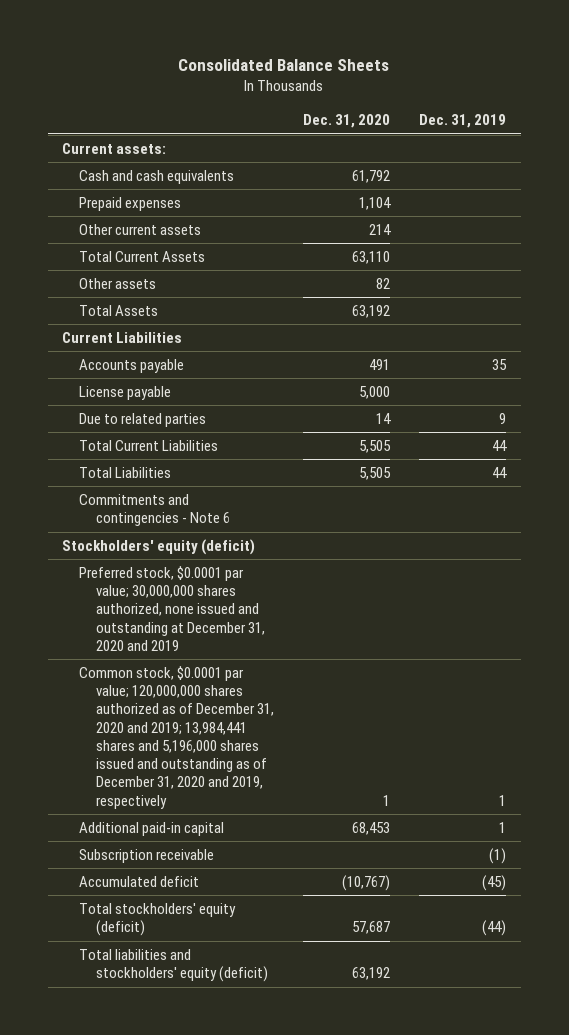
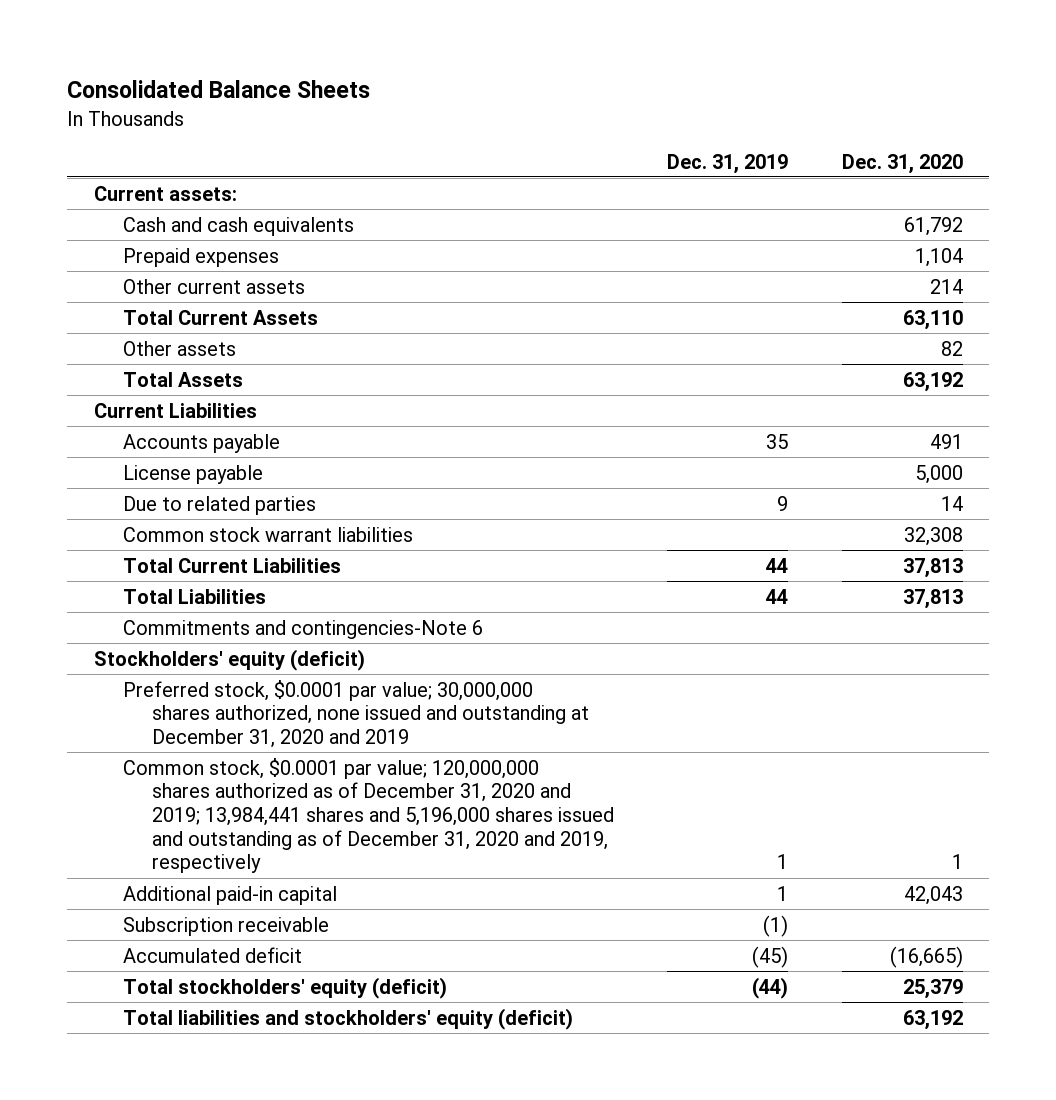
- | Dec. 31, 2020 | Dec. 31, 2019
+ | Dec. 31, 2019 | Dec. 31, 2020
- Total Current Liabilities | 5,505 | 44
- Total Liabilities | 5,505 | 44
- Commitments and contingencies - Note 6
+ Common stock warrant liabilities | | 32,308
+ Total Current Liabilities | 44 | 37,813
+ Total Liabilities | 44 | 37,813
+ Commitments and contingencies-Note 6
- Additional paid-in capital | 68,453 | 1
+ Additional paid-in capital | 1 | 42,043
- Accumulated deficit | (10,767) | (45)
- Total stockholders' equity (deficit) | 57,687 | (44)
+ Accumulated deficit | (45) | (16,665)
+ Total stockholders' equity (deficit) | (44) | 25,379

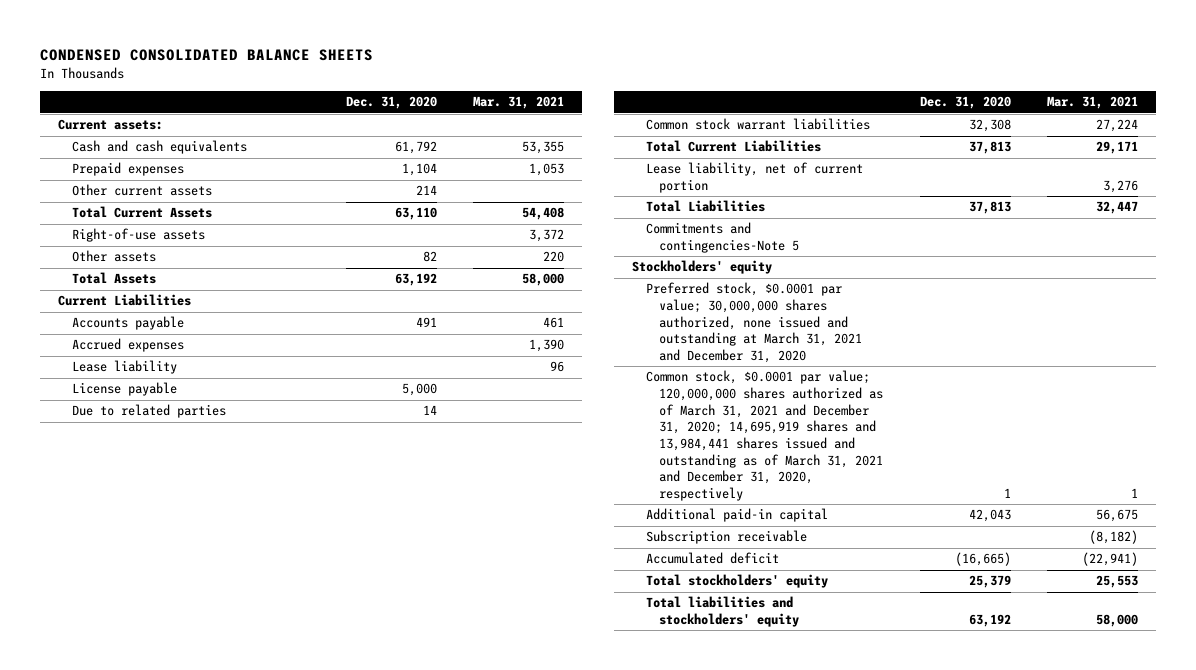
- Consolidated Balance Sheets
+ CONDENSED CONSOLIDATED BALANCE SHEETS
- | Dec. 31, 2019 | Dec. 31, 2020
+ | Dec. 31, 2020 | Mar. 31, 2021
+ Right-of-use assets | | 3,372
+ Accrued expenses | | 1,390
+ Lease liability | | 96
+ Lease liability, net of current portion | | 3,276
- Commitments and contingencies-Note 6
- Stockholders' equity (deficit)
- Preferred stock, $0.0001 par value; 30,000,000 shares authorized, none issued and outstanding at December 31, 2020 and 2019
- Common stock, $0.0001 par value; 120,000,000 shares authorized as of December 31, 2020 and 2019; 13,984,441 shares and 5,196,000 shares issued and outstanding as of December 31, 2020 and 2019, respectively | 1 | 1
+ Commitments and contingencies-Note 5
+ Stockholders' equity
+ Preferred stock, $0.0001 par value; 30,000,000 shares authorized, none issued and outstanding at March 31, 2021 and December 31, 2020
+ Common stock, $0.0001 par value; 120,000,000 shares authorized as of March 31, 2021 and December 31, 2020; 14,695,919 shares and 13,984,441 shares issued and outstanding as of March 31, 2021 and December 31, 2020, respectively | 1 | 1
- Total stockholders' equity (deficit) | (44) | 25,379
- Total liabilities and stockholders' equity (deficit) | | 63,192
+ Total stockholders' equity | 25,379 | 25,553
+ Total liabilities and stockholders' equity | 63,192 | 58,000

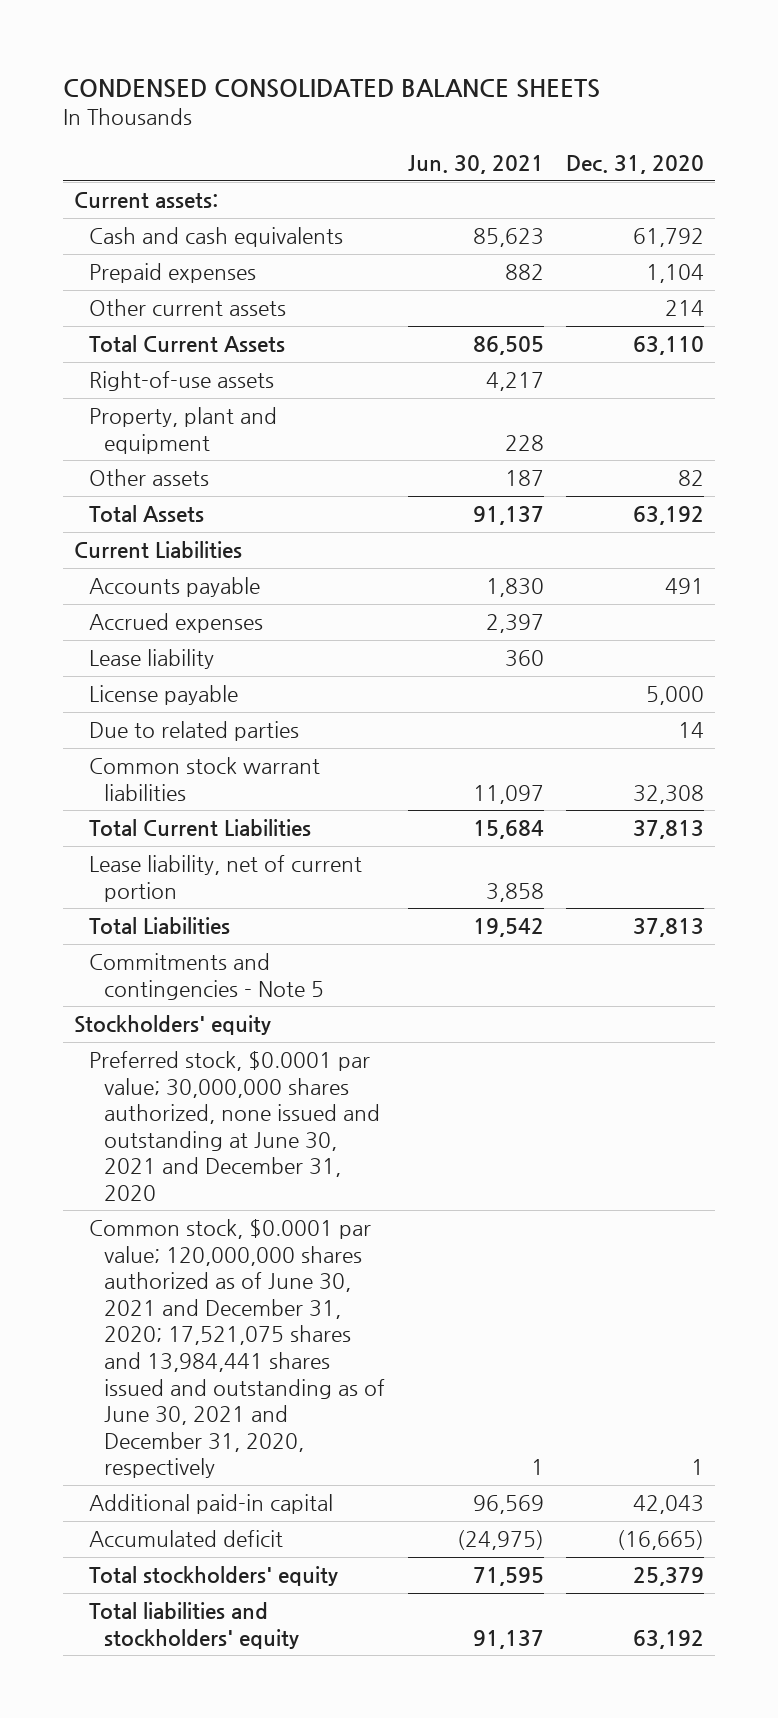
- | Dec. 31, 2020 | Mar. 31, 2021
+ | Jun. 30, 2021 | Dec. 31, 2020
+ Property, plant and equipment | 228 |
- Commitments and contingencies-Note 5
+ Commitments and contingencies - Note 5
- Preferred stock, $0.0001 par value; 30,000,000 shares authorized, none issued and outstanding at March 31, 2021 and December 31, 2020
- Common stock, $0.0001 par value; 120,000,000 shares authorized as of March 31, 2021 and December 31, 2020; 14,695,919 shares and 13,984,441 shares issued and outstanding as of March 31, 2021 and December 31, 2020, respectively | 1 | 1
+ Preferred stock, $0.0001 par value; 30,000,000 shares authorized, none issued and outstanding at June 30, 2021 and December 31, 2020
+ Common stock, $0.0001 par value; 120,000,000 shares authorized as of June 30, 2021 and December 31, 2020; 17,521,075 shares and 13,984,441 shares issued and outstanding as of June 30, 2021 and December 31, 2020, respectively | 1 | 1
- Subscription receivable | | (8,182)

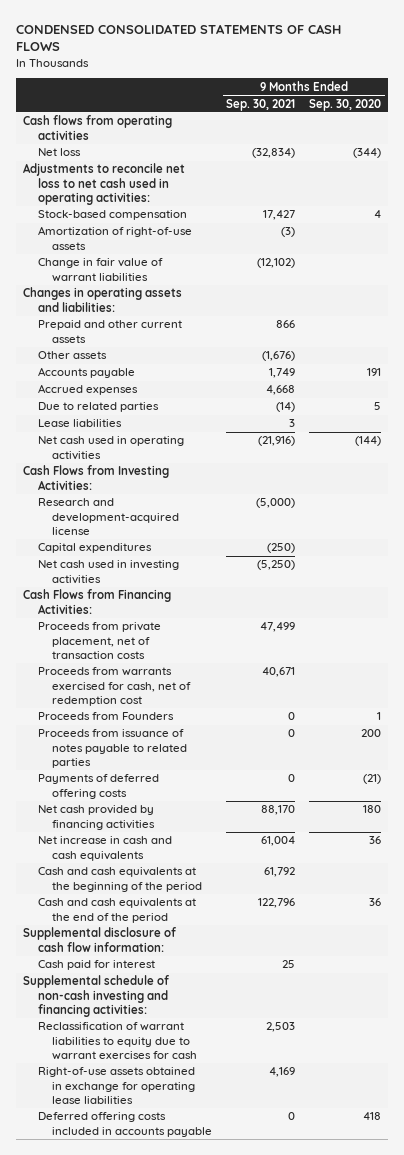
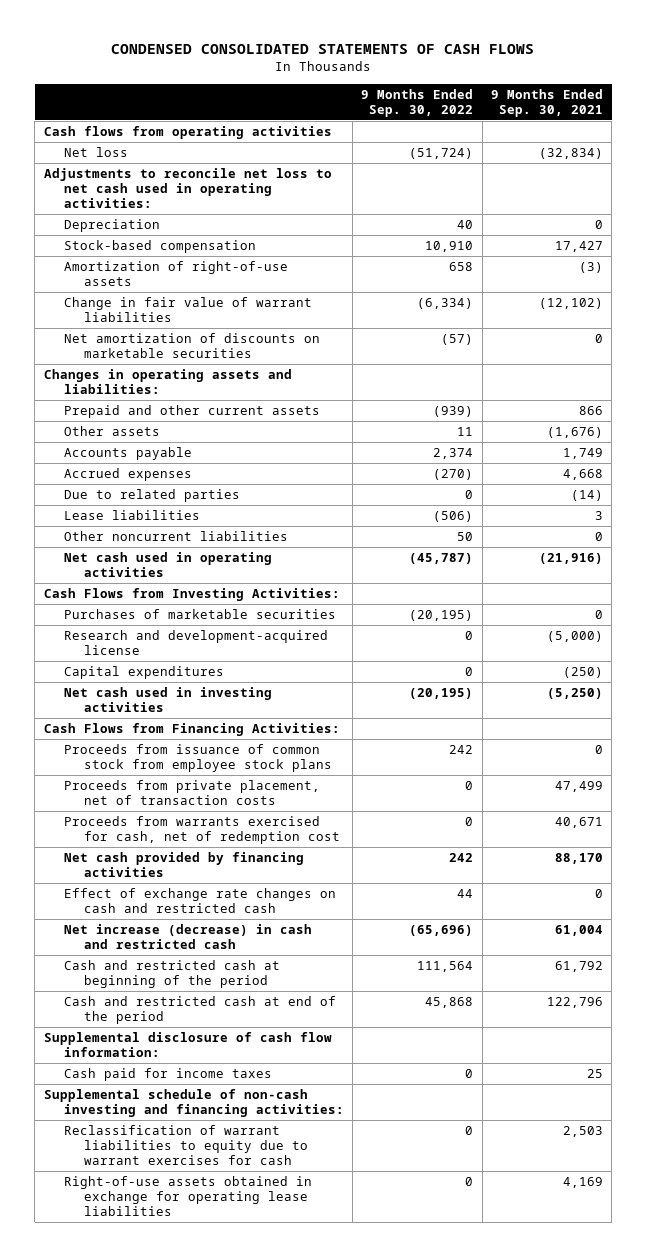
- | 9 Months Ended Sep. 30, 2021 | 9 Months Ended Sep. 30, 2020
+ | 9 Months Ended Sep. 30, 2022 | 9 Months Ended Sep. 30, 2021
+ Depreciation | 40 | 0
+ Net amortization of discounts on marketable securities | (57) | 0
+ Other noncurrent liabilities | 50 | 0
+ Purchases of marketable securities | (20,195) | 0
+ Proceeds from issuance of common stock from employee stock plans | 242 | 0
- Proceeds from Founders | 0 | 1
- Proceeds from issuance of notes payable to related parties | 0 | 200
- Payments of deferred offering costs | 0 | (21)
- Net increase in cash and cash equivalents | 61,004 | 36
- Cash and cash equivalents at the beginning of the period | 61,792 |
- Cash and cash equivalents at the end of the period | 122,796 | 36
+ Effect of exchange rate changes on cash and restricted cash | 44 | 0
+ Net increase (decrease) in cash and restricted cash | (65,696) | 61,004
+ Cash and restricted cash at beginning of the period | 111,564 | 61,792
+ Cash and restricted cash at end of the period | 45,868 | 122,796
- Cash paid for interest | 25 |
+ Cash paid for income taxes | 0 | 25
- Deferred offering costs included in accounts payable | 0 | 418

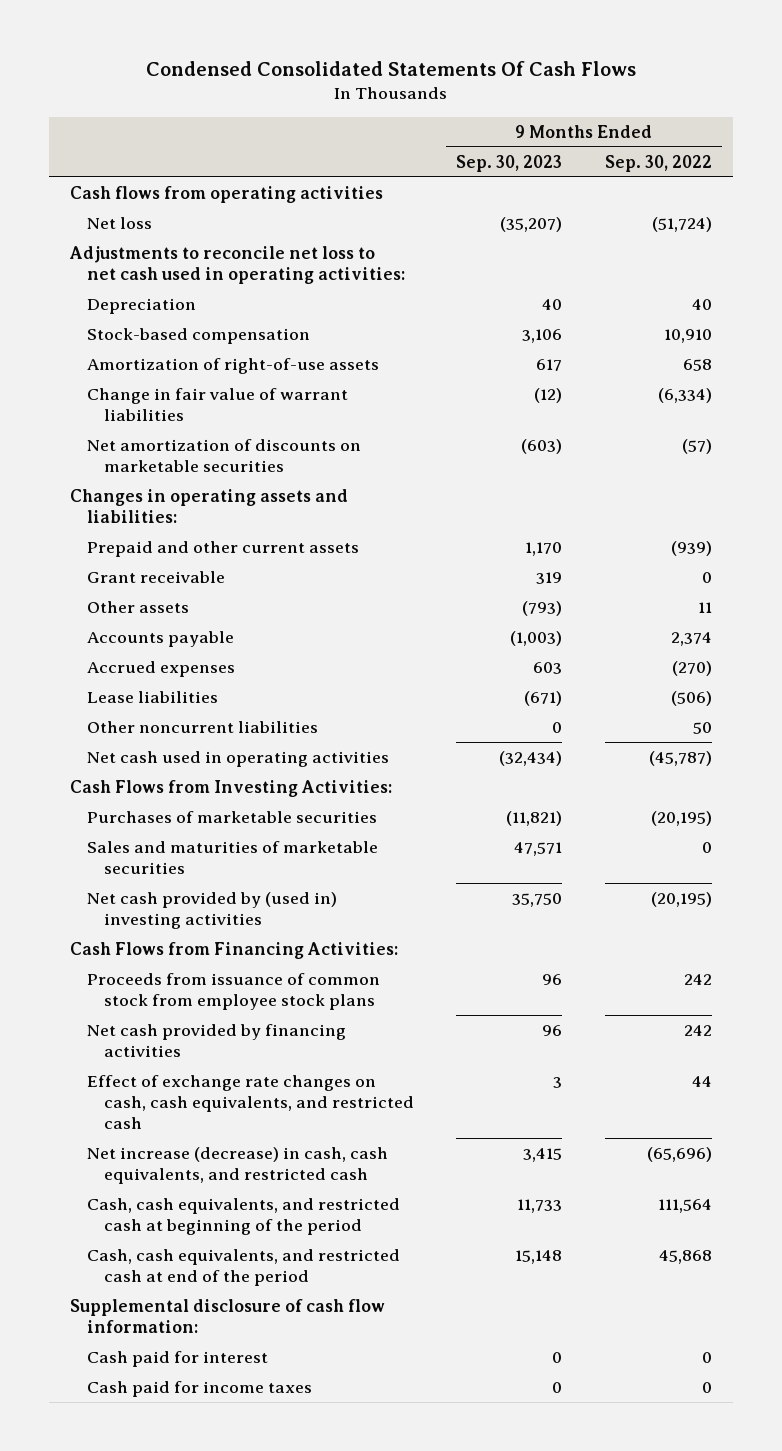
- CONDENSED CONSOLIDATED STATEMENTS OF CASH FLOWS
+ Condensed Consolidated Statements Of Cash Flows
- | 9 Months Ended Sep. 30, 2022 | 9 Months Ended Sep. 30, 2021
+ | 9 Months Ended Sep. 30, 2023 | 9 Months Ended Sep. 30, 2022
+ Grant receivable | 319 | 0
- Due to related parties | 0 | (14)
- Research and development-acquired license | 0 | (5,000)
- Capital expenditures | 0 | (250)
- Net cash used in investing activities | (20,195) | (5,250)
+ Sales and maturities of marketable securities | 47,571 | 0
+ Net cash provided by (used in) investing activities | 35,750 | (20,195)
- Proceeds from private placement, net of transaction costs | 0 | 47,499
- Proceeds from warrants exercised for cash, net of redemption cost | 0 | 40,671
- Effect of exchange rate changes on cash and restricted cash | 44 | 0
- Net increase (decrease) in cash and restricted cash | (65,696) | 61,004
- Cash and restricted cash at beginning of the period | 111,564 | 61,792
- Cash and restricted cash at end of the period | 45,868 | 122,796
+ Effect of exchange rate changes on cash, cash equivalents, and restricted cash | 3 | 44
+ Net increase (decrease) in cash, cash equivalents, and restricted cash | 3,415 | (65,696)
+ Cash, cash equivalents, and restricted cash at beginning of the period | 11,733 | 111,564
+ Cash, cash equivalents, and restricted cash at end of the period | 15,148 | 45,868
+ Cash paid for interest | 0 | 0
- Supplemental schedule of non-cash investing and financing activities:
- Reclassification of warrant liabilities to equity due to warrant exercises for cash | 0 | 2,503
- Right-of-use assets obtained in exchange for operating lease liabilities | 0 | 4,169

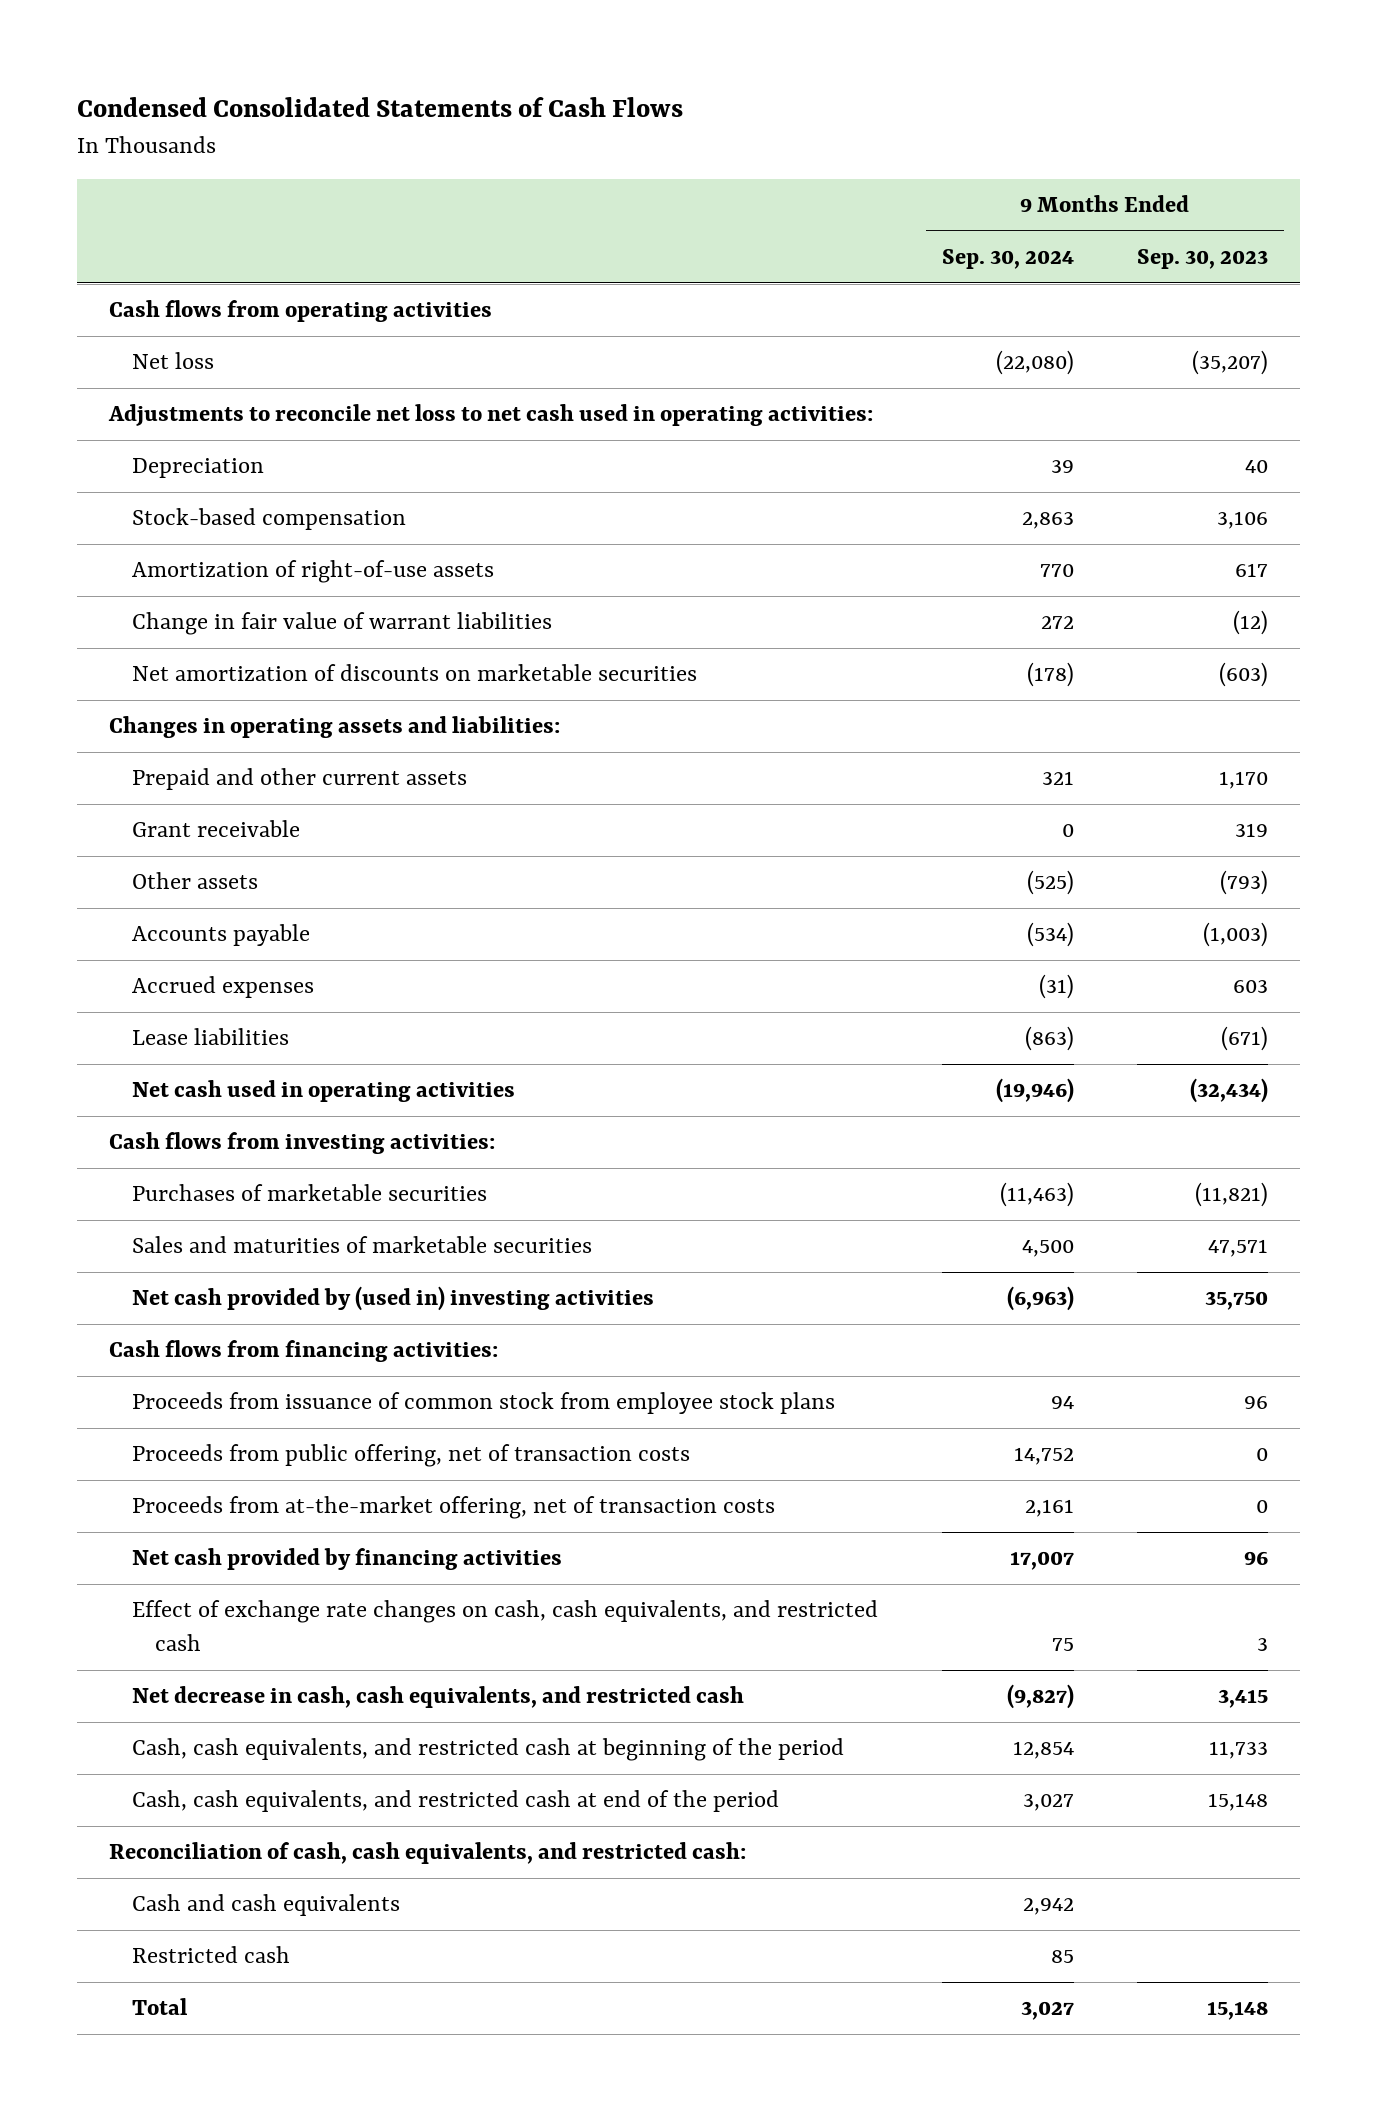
- Condensed Consolidated Statements Of Cash Flows
+ Condensed Consolidated Statements of Cash Flows
- | 9 Months Ended Sep. 30, 2023 | 9 Months Ended Sep. 30, 2022
+ | 9 Months Ended Sep. 30, 2024 | 9 Months Ended Sep. 30, 2023
- Other noncurrent liabilities | 0 | 50
- Cash Flows from Investing Activities:
+ Cash flows from investing activities:
- Cash Flows from Financing Activities:
+ Cash flows from financing activities:
+ Proceeds from public offering, net of transaction costs | 14,752 | 0
+ Proceeds from at-the-market offering, net of transaction costs | 2,161 | 0
- Net increase (decrease) in cash, cash equivalents, and restricted cash | 3,415 | (65,696)
+ Net decrease in cash, cash equivalents, and restricted cash | (9,827) | 3,415
- Supplemental disclosure of cash flow information:
- Cash paid for interest | 0 | 0
- Cash paid for income taxes | 0 | 0
+ Reconciliation of cash, cash equivalents, and restricted cash:
+ Cash and cash equivalents | 2,942 |
+ Restricted cash | 85 |
+ Total | 3,027 | 15,148

